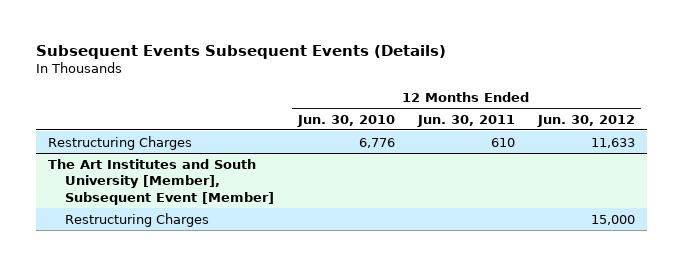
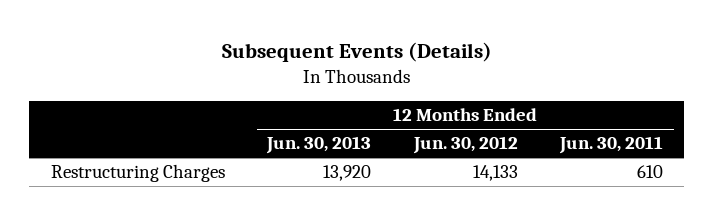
- Subsequent Events Subsequent Events (Details)
+ Subsequent Events (Details)
- | 12 Months Ended Jun. 30, 2010 | 12 Months Ended Jun. 30, 2011 | 12 Months Ended Jun. 30, 2012
+ | 12 Months Ended Jun. 30, 2013 | 12 Months Ended Jun. 30, 2012 | 12 Months Ended Jun. 30, 2011
- Restructuring Charges | 6,776 | 610 | 11,633
- The Art Institutes and South University [Member], Subsequent Event [Member]
- Restructuring Charges | | | 15,000
+ Restructuring Charges | 13,920 | 14,133 | 610

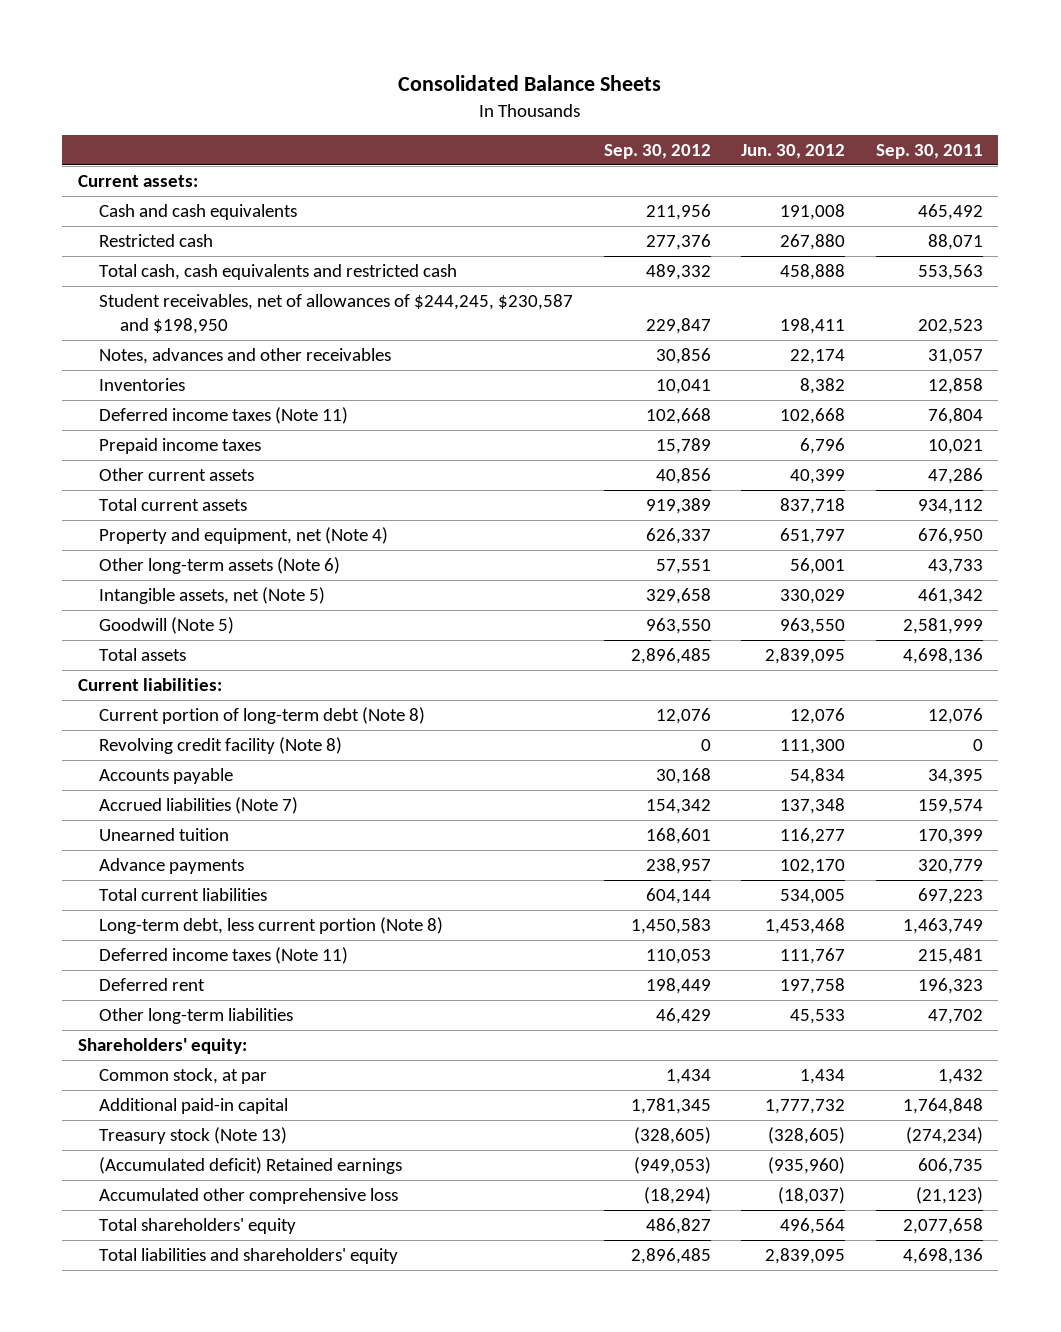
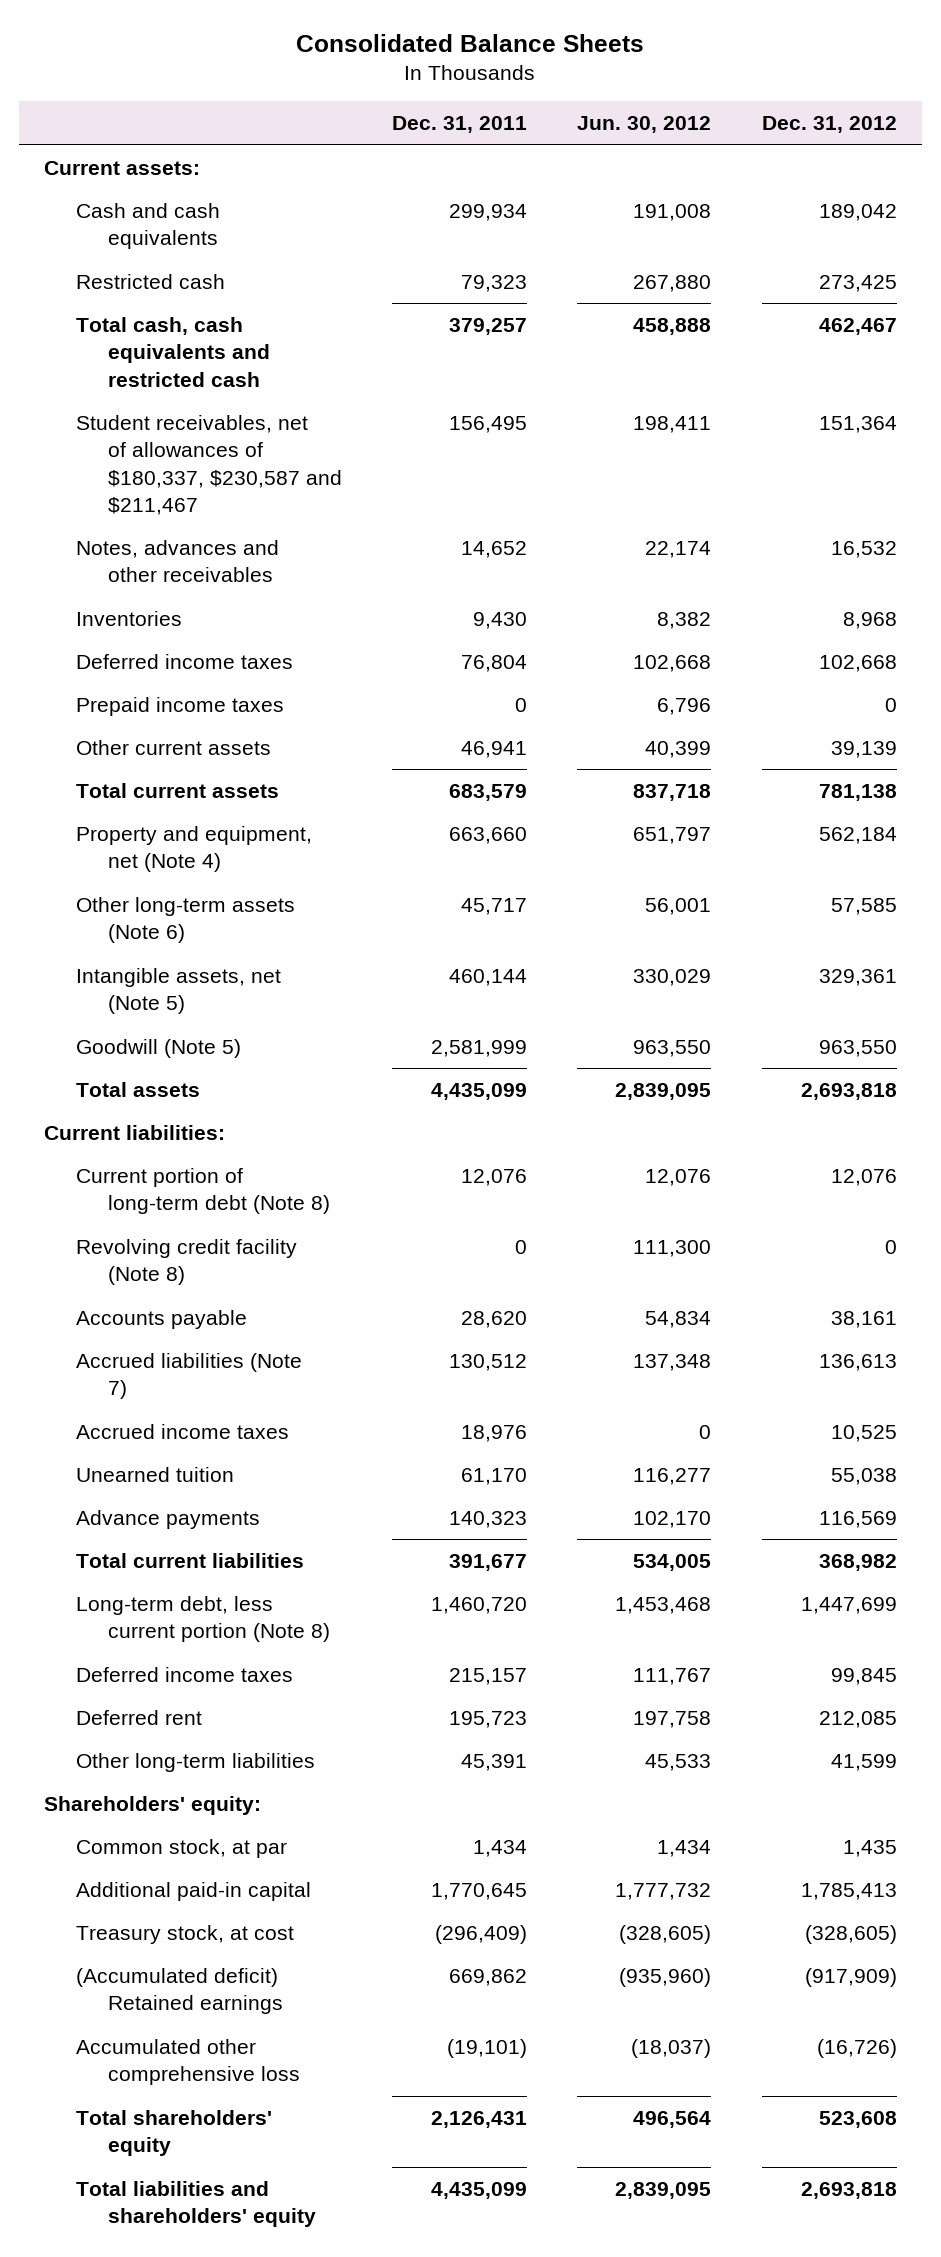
- | Sep. 30, 2012 | Jun. 30, 2012 | Sep. 30, 2011
+ | Dec. 31, 2011 | Jun. 30, 2012 | Dec. 31, 2012
- Student receivables, net of allowances of $244,245, $230,587 and $198,950 | 229,847 | 198,411 | 202,523
+ Student receivables, net of allowances of $180,337, $230,587 and $211,467 | 156,495 | 198,411 | 151,364
- Deferred income taxes (Note 11) | 102,668 | 102,668 | 76,804
+ Deferred income taxes | 76,804 | 102,668 | 102,668
+ Accrued income taxes | 18,976 | 0 | 10,525
- Deferred income taxes (Note 11) | 110,053 | 111,767 | 215,481
+ Deferred income taxes | 215,157 | 111,767 | 99,845
- Treasury stock (Note 13) | (328,605) | (328,605) | (274,234)
+ Treasury stock, at cost | (296,409) | (328,605) | (328,605)

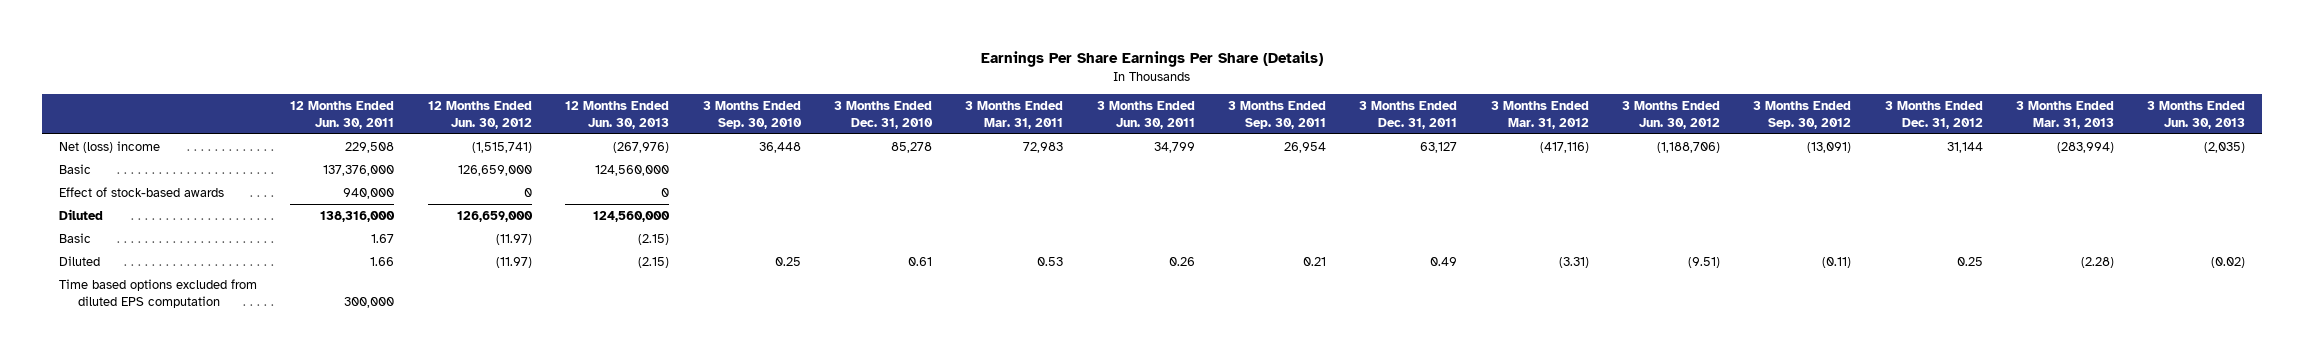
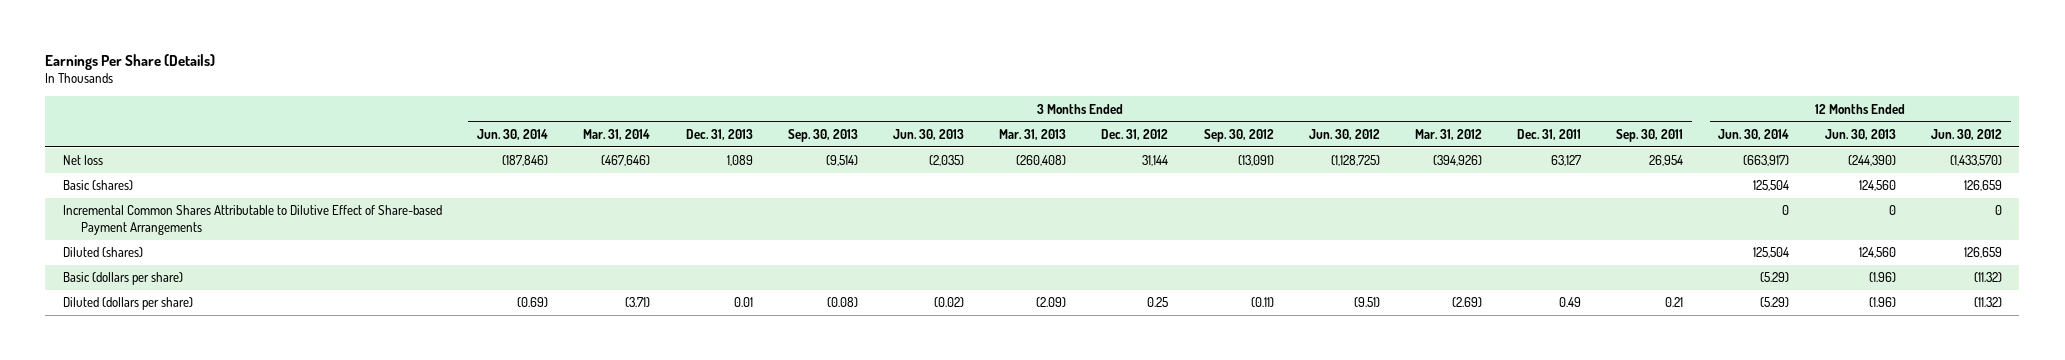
- Earnings Per Share Earnings Per Share (Details)
+ Earnings Per Share (Details)
- | 12 Months Ended Jun. 30, 2011 | 12 Months Ended Jun. 30, 2012 | 12 Months Ended Jun. 30, 2013 | 3 Months Ended Sep. 30, 2010 | 3 Months Ended Dec. 31, 2010 | 3 Months Ended Mar. 31, 2011 | 3 Months Ended Jun. 30, 2011 | 3 Months Ended Sep. 30, 2011 | 3 Months Ended Dec. 31, 2011 | 3 Months Ended Mar. 31, 2012 | 3 Months Ended Jun. 30, 2012 | 3 Months Ended Sep. 30, 2012 | 3 Months Ended Dec. 31, 2012 | 3 Months Ended Mar. 31, 2013 | 3 Months Ended Jun. 30, 2013
+ | 3 Months Ended Jun. 30, 2014 | 3 Months Ended Mar. 31, 2014 | 3 Months Ended Dec. 31, 2013 | 3 Months Ended Sep. 30, 2013 | 3 Months Ended Jun. 30, 2013 | 3 Months Ended Mar. 31, 2013 | 3 Months Ended Dec. 31, 2012 | 3 Months Ended Sep. 30, 2012 | 3 Months Ended Jun. 30, 2012 | 3 Months Ended Mar. 31, 2012 | 3 Months Ended Dec. 31, 2011 | 3 Months Ended Sep. 30, 2011 | 12 Months Ended Jun. 30, 2014 | 12 Months Ended Jun. 30, 2013 | 12 Months Ended Jun. 30, 2012
- Net (loss) income | 229,508 | (1,515,741) | (267,976) | 36,448 | 85,278 | 72,983 | 34,799 | 26,954 | 63,127 | (417,116) | (1,188,706) | (13,091) | 31,144 | (283,994) | (2,035)
- Basic | 137,376,000 | 126,659,000 | 124,560,000 | | | | | | | | | | | |
- Effect of stock-based awards | 940,000 | 0 | 0 | | | | | | | | | | | |
- Diluted | 138,316,000 | 126,659,000 | 124,560,000 | | | | | | | | | | | |
- Basic | 1.67 | (11.97) | (2.15) | | | | | | | | | | | |
- Diluted | 1.66 | (11.97) | (2.15) | 0.25 | 0.61 | 0.53 | 0.26 | 0.21 | 0.49 | (3.31) | (9.51) | (0.11) | 0.25 | (2.28) | (0.02)
- Time based options excluded from diluted EPS computation | 300,000 | | | | | | | | | | | | | |
+ Net loss | (187,846) | (467,646) | 1,089 | (9,514) | (2,035) | (260,408) | 31,144 | (13,091) | (1,128,725) | (394,926) | 63,127 | 26,954 | (663,917) | (244,390) | (1,433,570)
+ Basic (shares) | | | | | | | | | | | | | 125,504 | 124,560 | 126,659
+ Incremental Common Shares Attributable to Dilutive Effect of Share-based Payment Arrangements | | | | | | | | | | | | | 0 | 0 | 0
+ Diluted (shares) | | | | | | | | | | | | | 125,504 | 124,560 | 126,659
+ Basic (dollars per share) | | | | | | | | | | | | | (5.29) | (1.96) | (11.32)
+ Diluted (dollars per share) | (0.69) | (3.71) | 0.01 | (0.08) | (0.02) | (2.09) | 0.25 | (0.11) | (9.51) | (2.69) | 0.49 | 0.21 | (5.29) | (1.96) | (11.32)

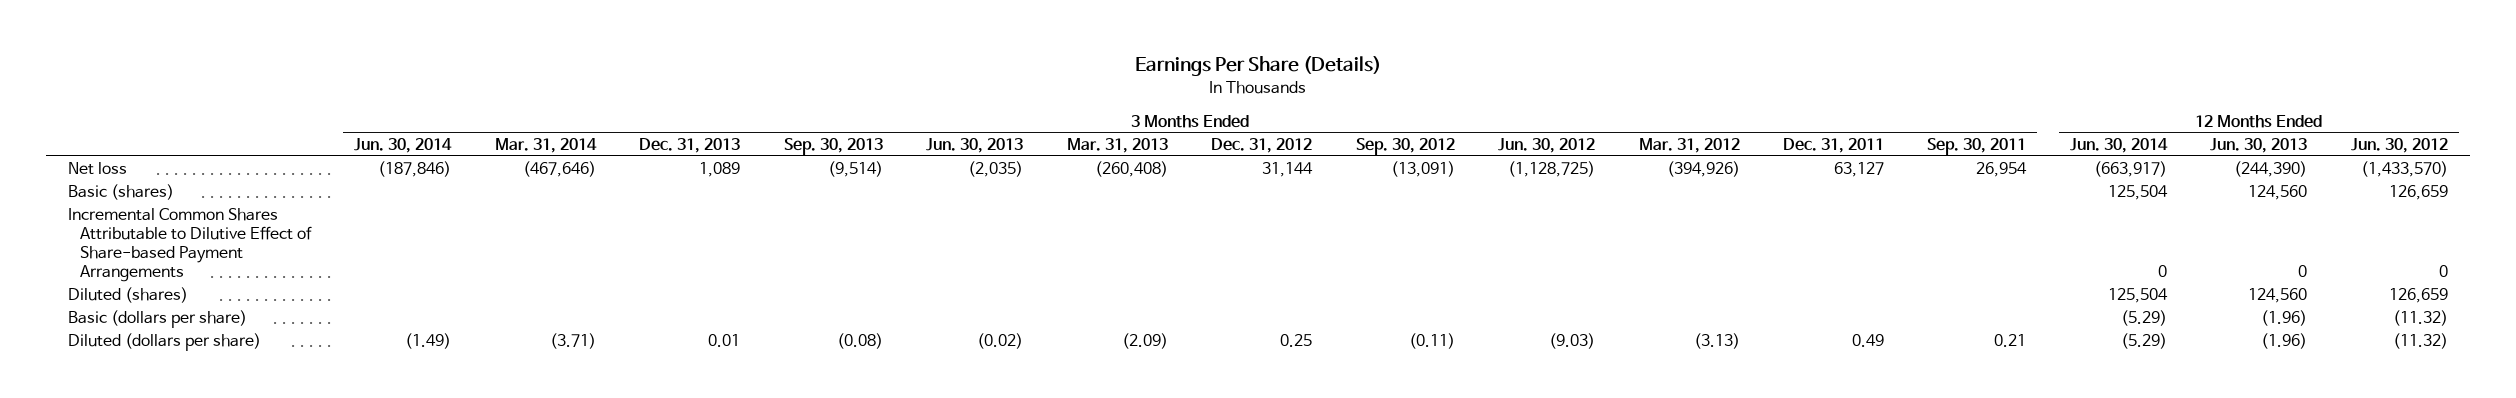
- Diluted (dollars per share) | (0.69) | (3.71) | 0.01 | (0.08) | (0.02) | (2.09) | 0.25 | (0.11) | (9.51) | (2.69) | 0.49 | 0.21 | (5.29) | (1.96) | (11.32)
+ Diluted (dollars per share) | (1.49) | (3.71) | 0.01 | (0.08) | (0.02) | (2.09) | 0.25 | (0.11) | (9.03) | (3.13) | 0.49 | 0.21 | (5.29) | (1.96) | (11.32)

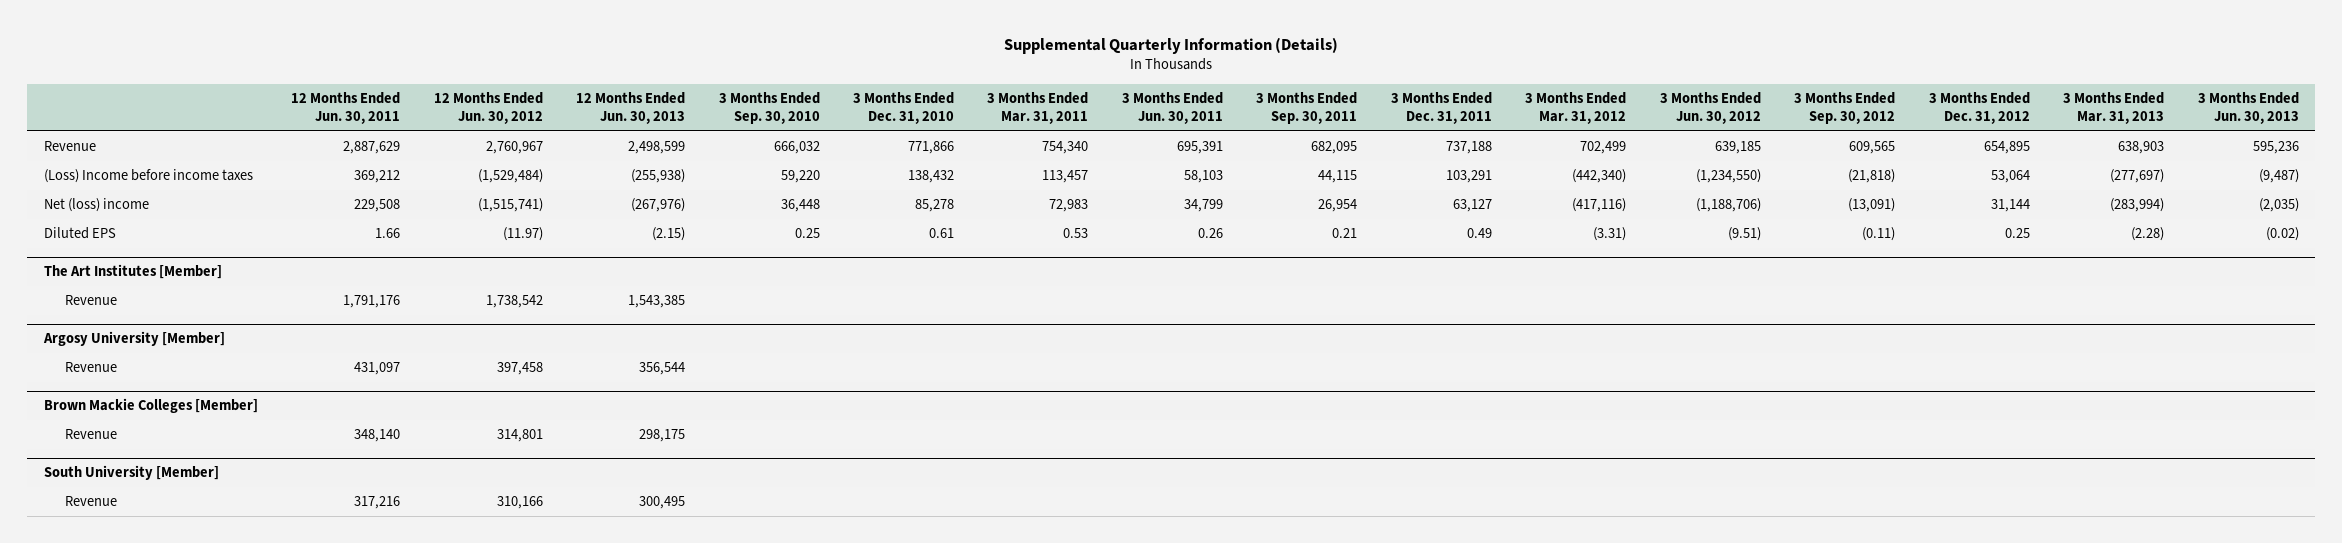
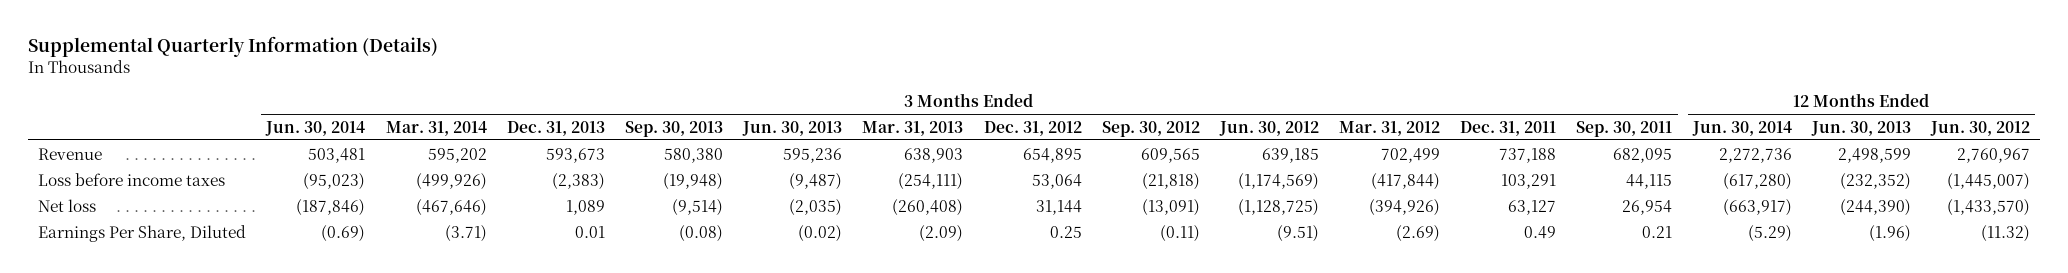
- | 12 Months Ended Jun. 30, 2011 | 12 Months Ended Jun. 30, 2012 | 12 Months Ended Jun. 30, 2013 | 3 Months Ended Sep. 30, 2010 | 3 Months Ended Dec. 31, 2010 | 3 Months Ended Mar. 31, 2011 | 3 Months Ended Jun. 30, 2011 | 3 Months Ended Sep. 30, 2011 | 3 Months Ended Dec. 31, 2011 | 3 Months Ended Mar. 31, 2012 | 3 Months Ended Jun. 30, 2012 | 3 Months Ended Sep. 30, 2012 | 3 Months Ended Dec. 31, 2012 | 3 Months Ended Mar. 31, 2013 | 3 Months Ended Jun. 30, 2013
+ | 3 Months Ended Jun. 30, 2014 | 3 Months Ended Mar. 31, 2014 | 3 Months Ended Dec. 31, 2013 | 3 Months Ended Sep. 30, 2013 | 3 Months Ended Jun. 30, 2013 | 3 Months Ended Mar. 31, 2013 | 3 Months Ended Dec. 31, 2012 | 3 Months Ended Sep. 30, 2012 | 3 Months Ended Jun. 30, 2012 | 3 Months Ended Mar. 31, 2012 | 3 Months Ended Dec. 31, 2011 | 3 Months Ended Sep. 30, 2011 | 12 Months Ended Jun. 30, 2014 | 12 Months Ended Jun. 30, 2013 | 12 Months Ended Jun. 30, 2012
- (Loss) Income before income taxes | 369,212 | (1,529,484) | (255,938) | 59,220 | 138,432 | 113,457 | 58,103 | 44,115 | 103,291 | (442,340) | (1,234,550) | (21,818) | 53,064 | (277,697) | (9,487)
- Net (loss) income | 229,508 | (1,515,741) | (267,976) | 36,448 | 85,278 | 72,983 | 34,799 | 26,954 | 63,127 | (417,116) | (1,188,706) | (13,091) | 31,144 | (283,994) | (2,035)
- Diluted EPS | 1.66 | (11.97) | (2.15) | 0.25 | 0.61 | 0.53 | 0.26 | 0.21 | 0.49 | (3.31) | (9.51) | (0.11) | 0.25 | (2.28) | (0.02)
- The Art Institutes [Member]
- Revenue | 1,791,176 | 1,738,542 | 1,543,385 | | | | | | | | | | | |
- Argosy University [Member]
- Revenue | 431,097 | 397,458 | 356,544 | | | | | | | | | | | |
- Brown Mackie Colleges [Member]
- Revenue | 348,140 | 314,801 | 298,175 | | | | | | | | | | | |
- South University [Member]
- Revenue | 317,216 | 310,166 | 300,495 | | | | | | | | | | | |
+ Loss before income taxes | (95,023) | (499,926) | (2,383) | (19,948) | (9,487) | (254,111) | 53,064 | (21,818) | (1,174,569) | (417,844) | 103,291 | 44,115 | (617,280) | (232,352) | (1,445,007)
+ Net loss | (187,846) | (467,646) | 1,089 | (9,514) | (2,035) | (260,408) | 31,144 | (13,091) | (1,128,725) | (394,926) | 63,127 | 26,954 | (663,917) | (244,390) | (1,433,570)
+ Earnings Per Share, Diluted | (0.69) | (3.71) | 0.01 | (0.08) | (0.02) | (2.09) | 0.25 | (0.11) | (9.51) | (2.69) | 0.49 | 0.21 | (5.29) | (1.96) | (11.32)

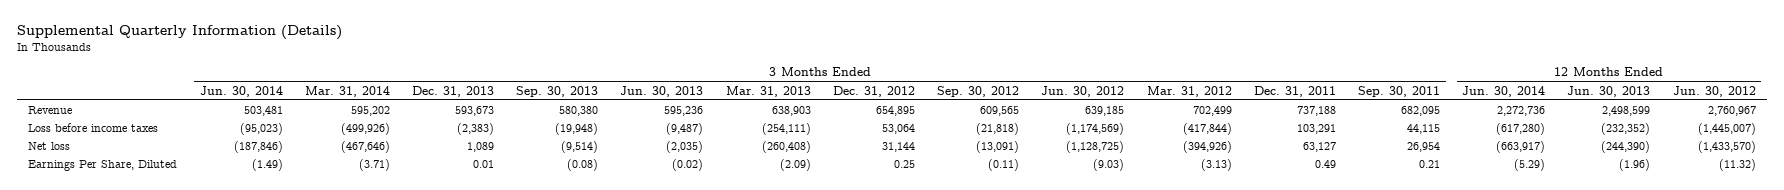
- Earnings Per Share, Diluted | (0.69) | (3.71) | 0.01 | (0.08) | (0.02) | (2.09) | 0.25 | (0.11) | (9.51) | (2.69) | 0.49 | 0.21 | (5.29) | (1.96) | (11.32)
+ Earnings Per Share, Diluted | (1.49) | (3.71) | 0.01 | (0.08) | (0.02) | (2.09) | 0.25 | (0.11) | (9.03) | (3.13) | 0.49 | 0.21 | (5.29) | (1.96) | (11.32)

